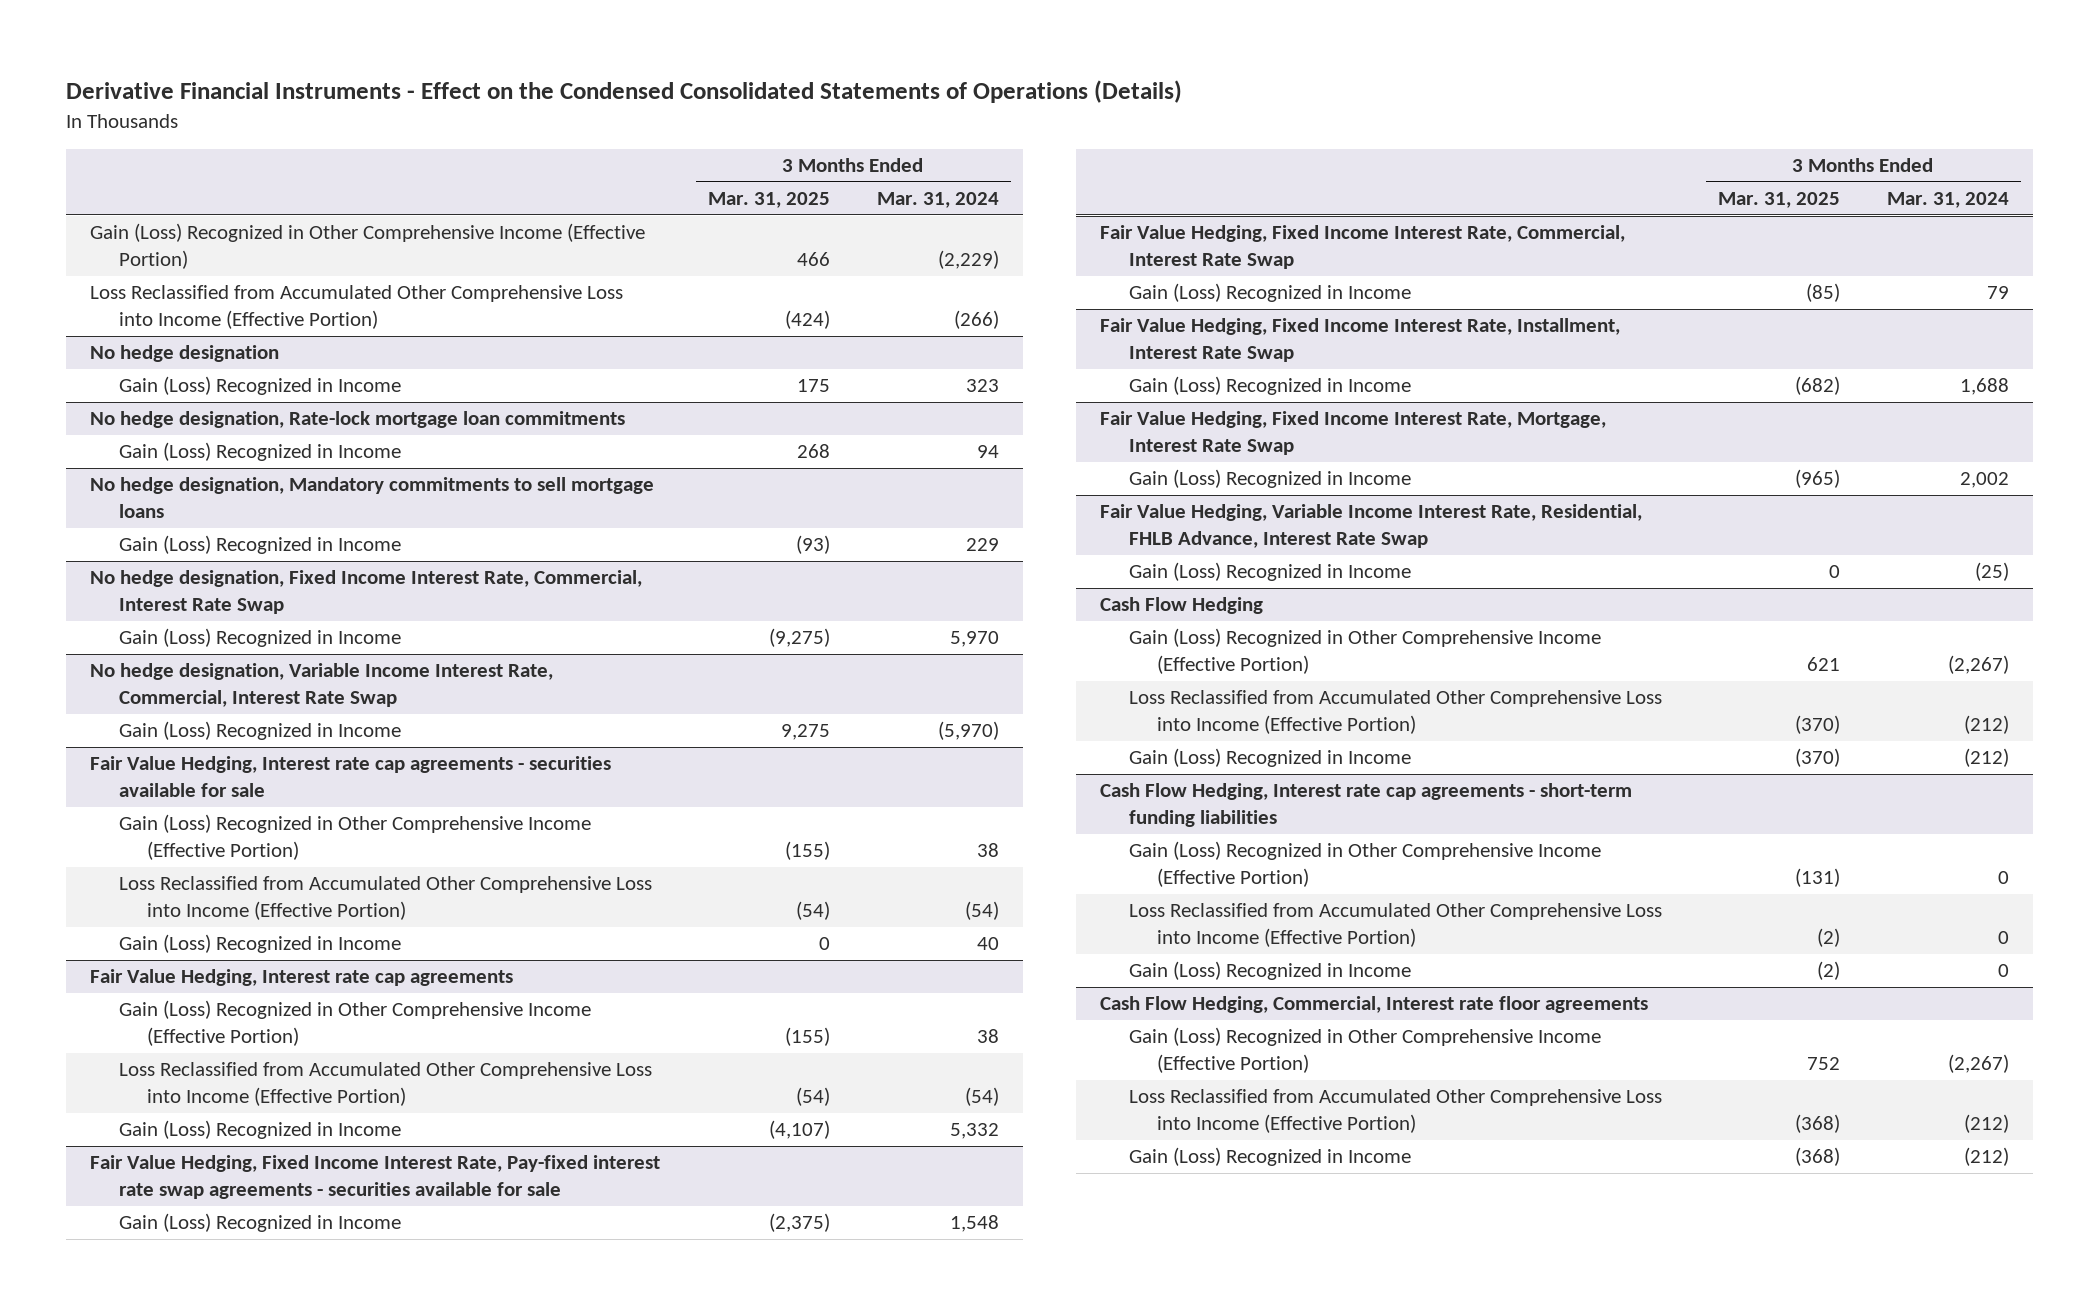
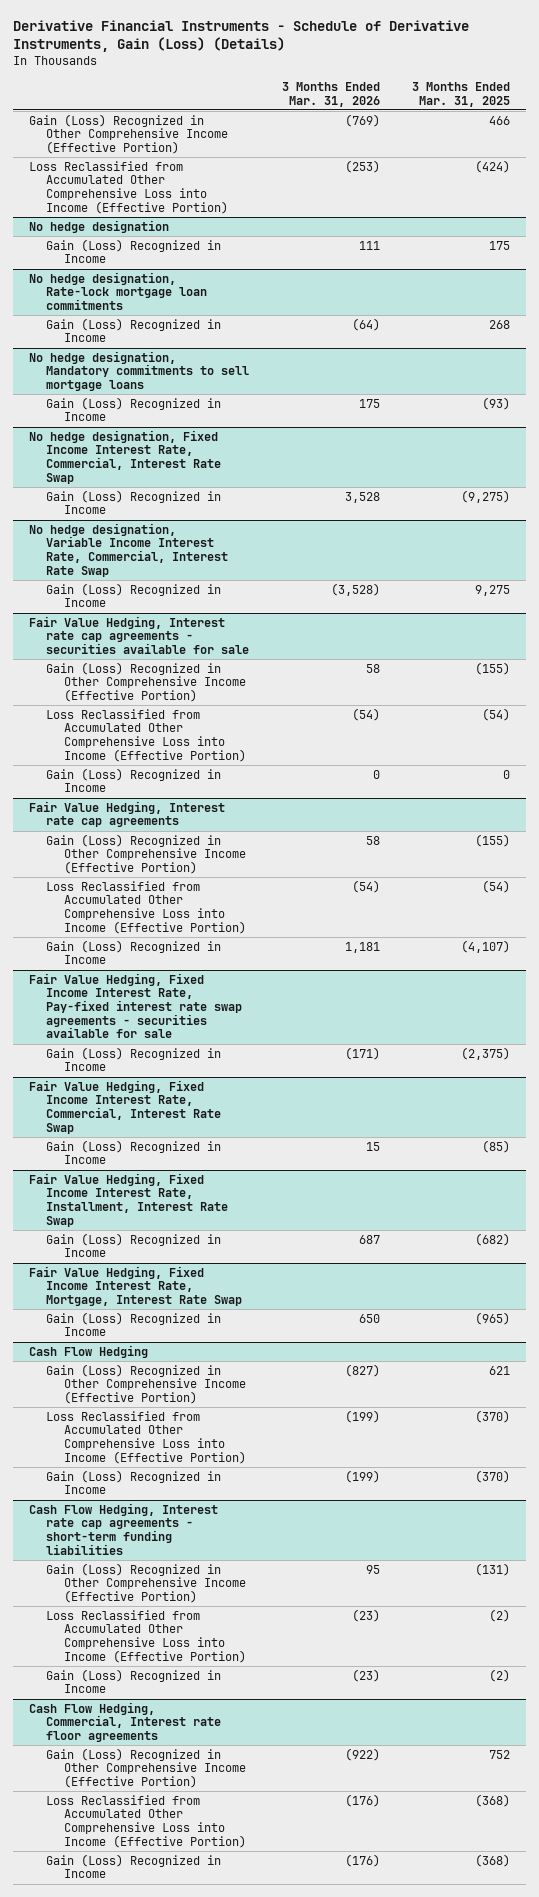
- Derivative Financial Instruments - Effect on the Condensed Consolidated Statements of Operations (Details)
+ Derivative Financial Instruments - Schedule of Derivative Instruments, Gain (Loss) (Details)
- | 3 Months Ended Mar. 31, 2025 | 3 Months Ended Mar. 31, 2024
+ | 3 Months Ended Mar. 31, 2026 | 3 Months Ended Mar. 31, 2025
- Fair Value Hedging, Variable Income Interest Rate, Residential, FHLB Advance, Interest Rate Swap
- Gain (Loss) Recognized in Income | 0 | (25)

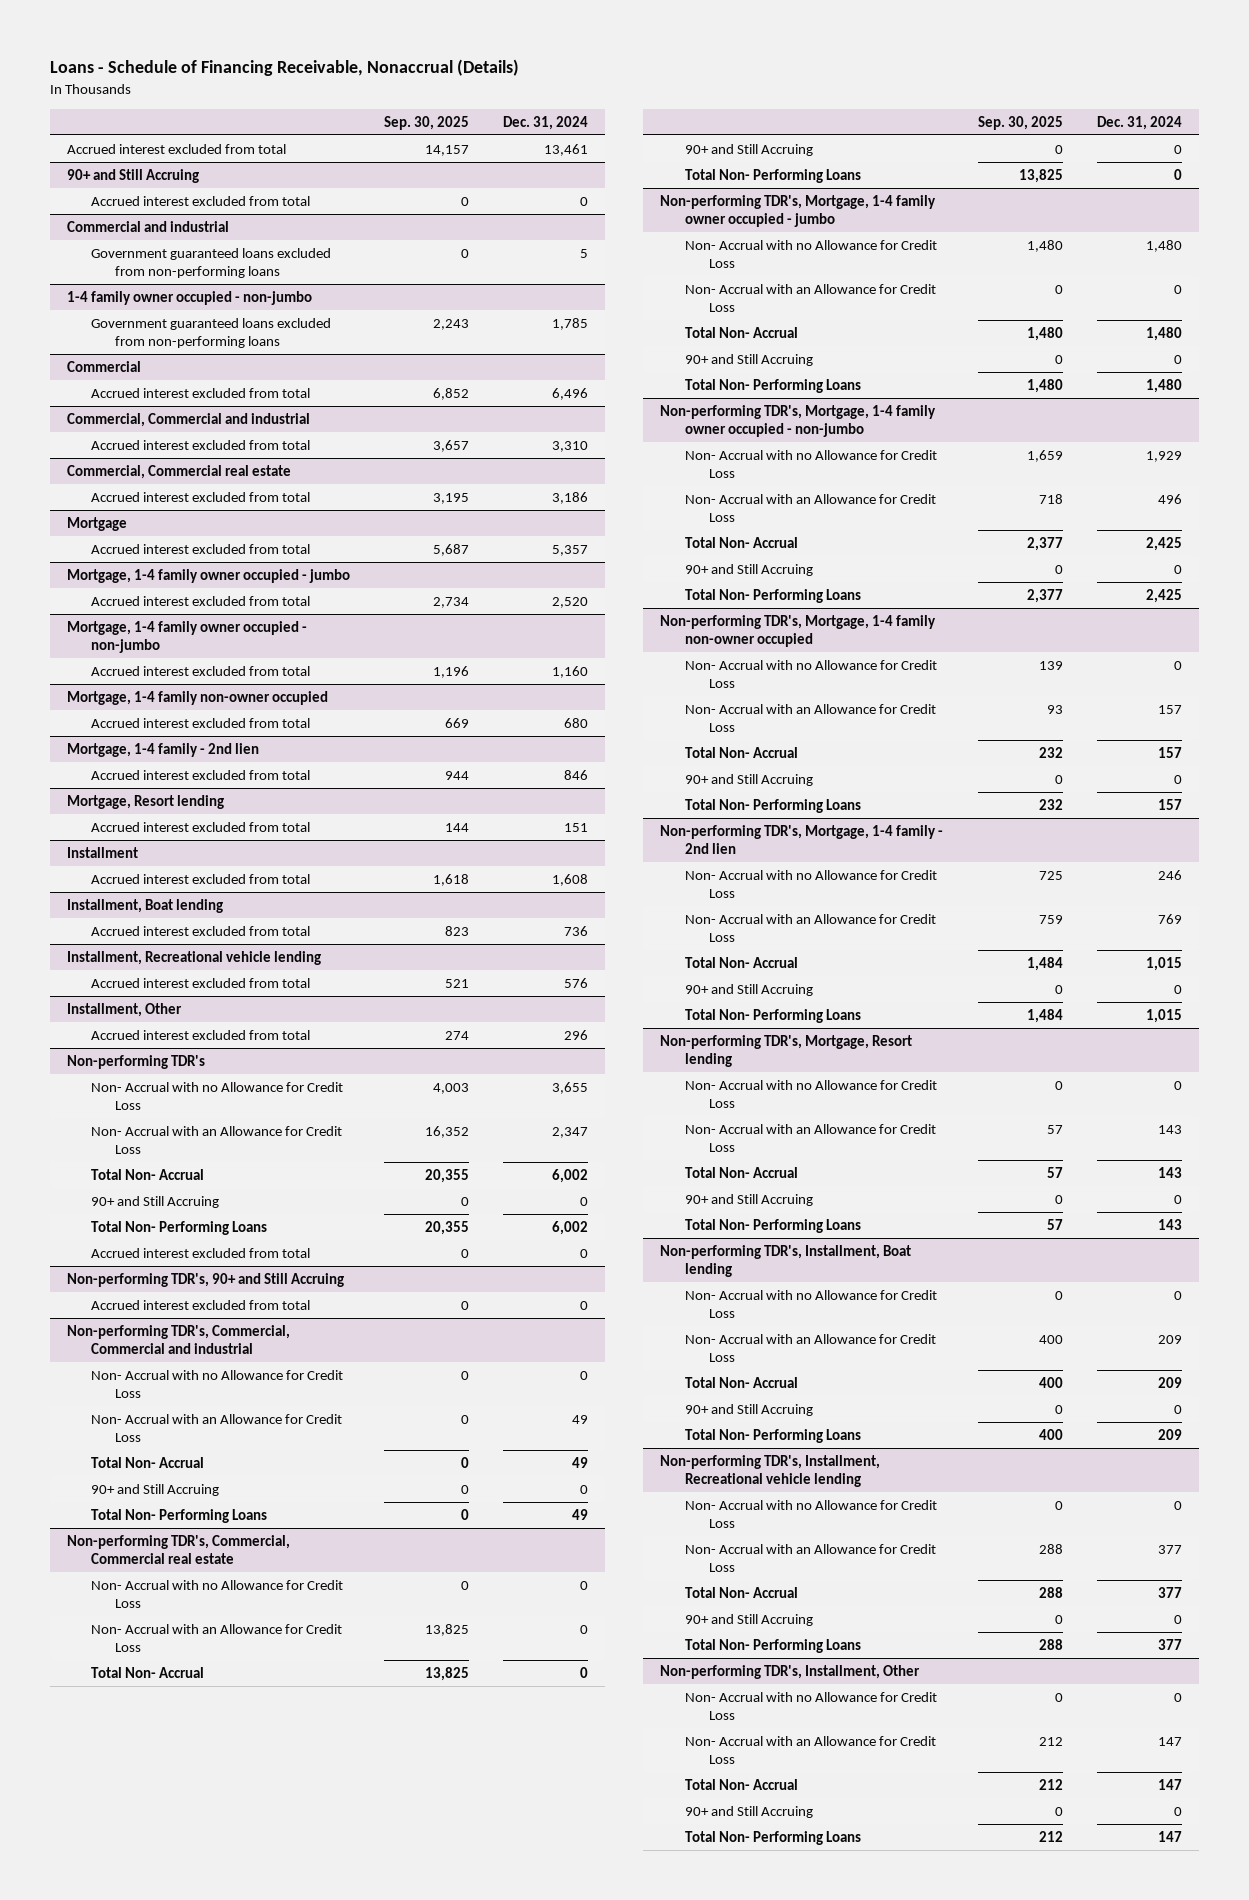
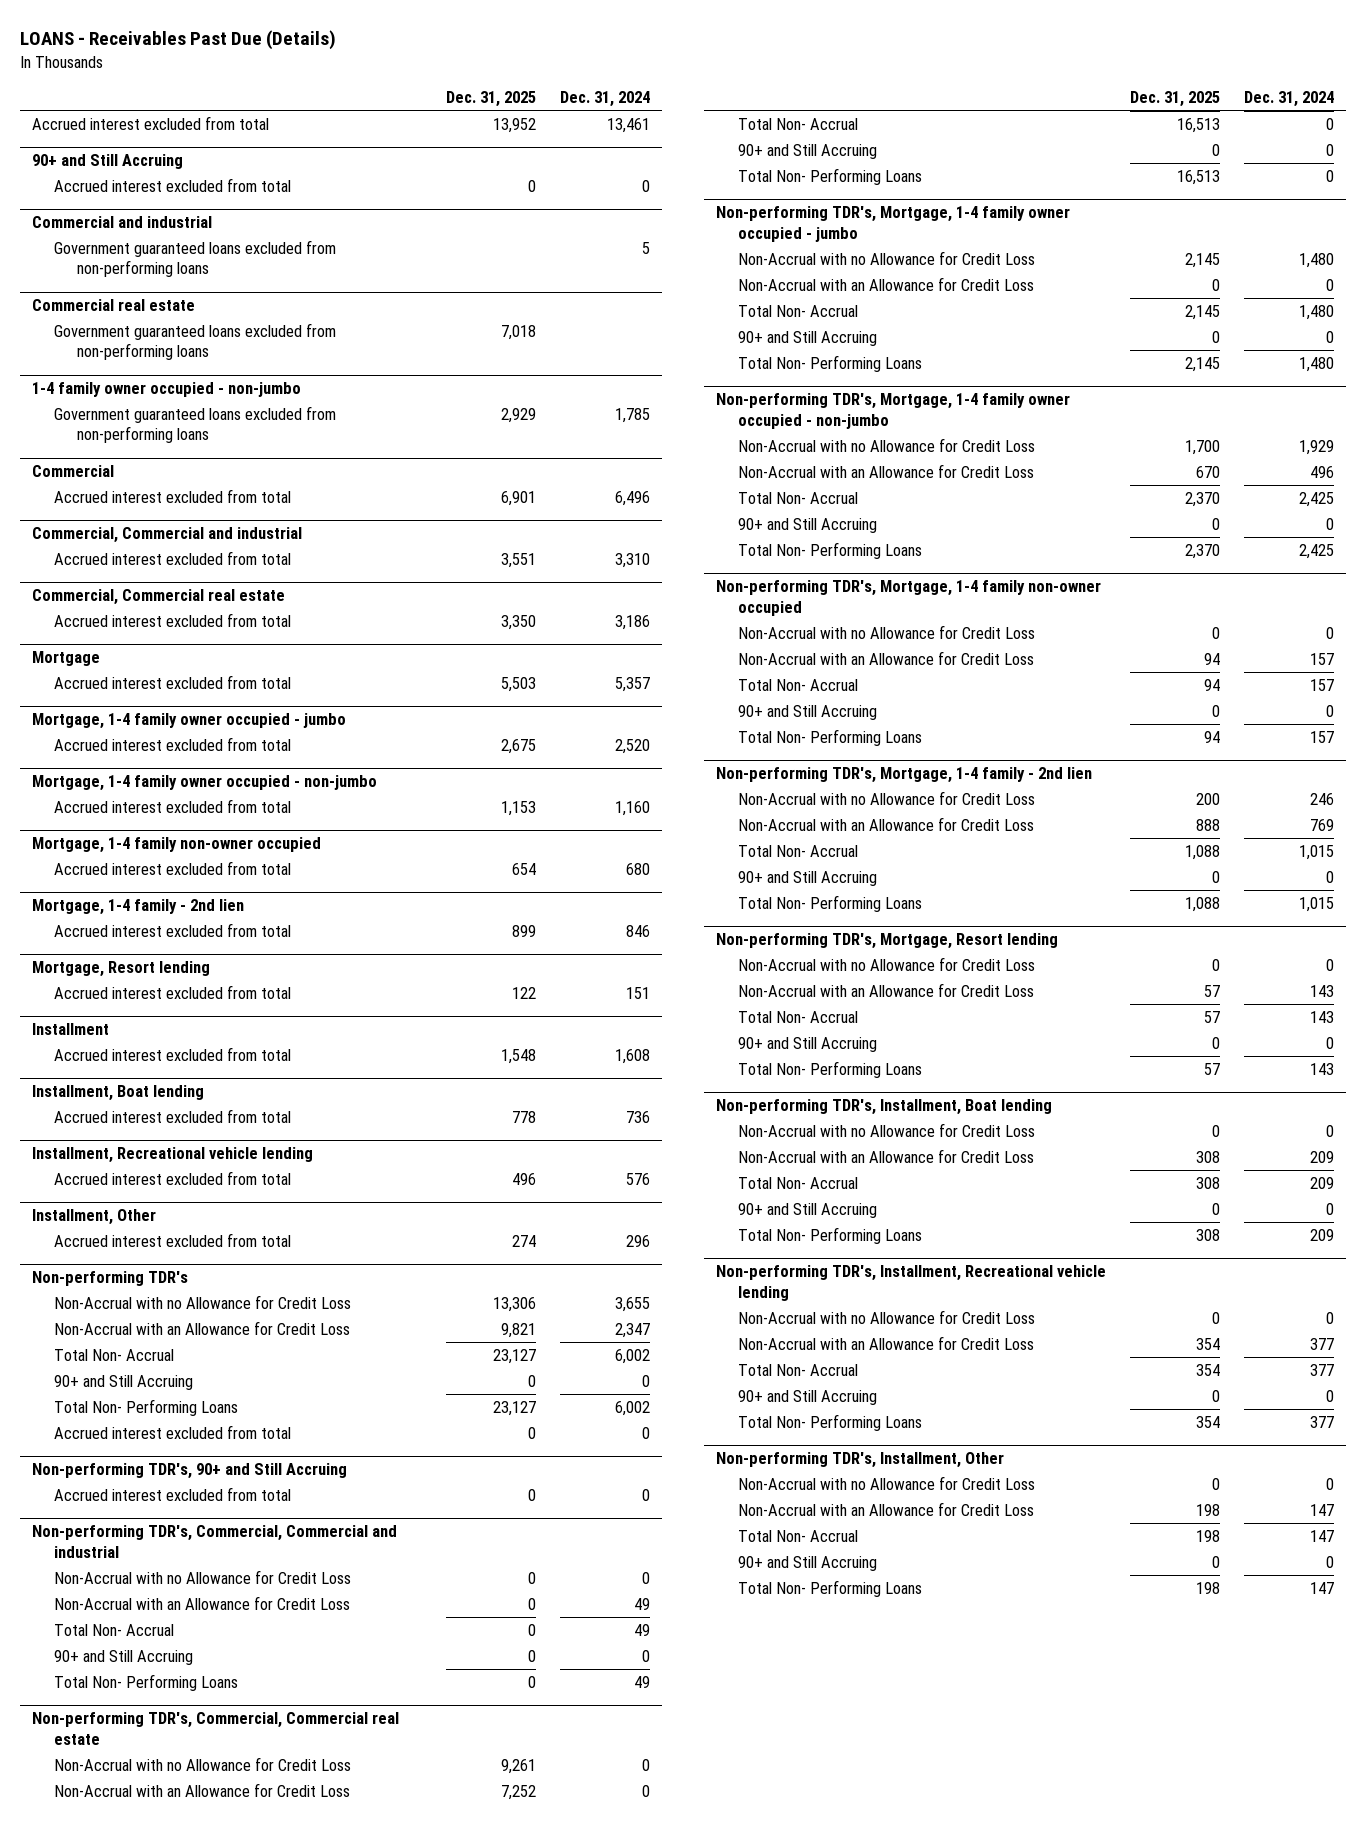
- Loans - Schedule of Financing Receivable, Nonaccrual (Details)
+ LOANS - Receivables Past Due (Details)
- | Sep. 30, 2025 | Dec. 31, 2024
+ | Dec. 31, 2025 | Dec. 31, 2024
+ Commercial real estate
+ Government guaranteed loans excluded from non-performing loans | 7,018 |
@ Non-performing TDR's
- Non- Accrual with no Allowance for Credit Loss | 4,003 | 3,655
- Non- Accrual with an Allowance for Credit Loss | 16,352 | 2,347
+ Non-Accrual with no Allowance for Credit Loss | 13,306 | 3,655
+ Non-Accrual with an Allowance for Credit Loss | 9,821 | 2,347
@ Non-performing TDR's, Commercial, Commercial and industrial
- Non- Accrual with no Allowance for Credit Loss | 0 | 0
- Non- Accrual with an Allowance for Credit Loss | 0 | 49
+ Non-Accrual with no Allowance for Credit Loss | 0 | 0
+ Non-Accrual with an Allowance for Credit Loss | 0 | 49
@ Non-performing TDR's, Commercial, Commercial real estate
- Non- Accrual with no Allowance for Credit Loss | 0 | 0
- Non- Accrual with an Allowance for Credit Loss | 13,825 | 0
+ Non-Accrual with no Allowance for Credit Loss | 9,261 | 0
+ Non-Accrual with an Allowance for Credit Loss | 7,252 | 0
@ Non-performing TDR's, Mortgage, 1-4 family owner occupied - jumbo
- Non- Accrual with no Allowance for Credit Loss | 1,480 | 1,480
- Non- Accrual with an Allowance for Credit Loss | 0 | 0
+ Non-Accrual with no Allowance for Credit Loss | 2,145 | 1,480
+ Non-Accrual with an Allowance for Credit Loss | 0 | 0
@ Non-performing TDR's, Mortgage, 1-4 family owner occupied - non-jumbo
- Non- Accrual with no Allowance for Credit Loss | 1,659 | 1,929
- Non- Accrual with an Allowance for Credit Loss | 718 | 496
+ Non-Accrual with no Allowance for Credit Loss | 1,700 | 1,929
+ Non-Accrual with an Allowance for Credit Loss | 670 | 496
@ Non-performing TDR's, Mortgage, 1-4 family non-owner occupied
- Non- Accrual with no Allowance for Credit Loss | 139 | 0
- Non- Accrual with an Allowance for Credit Loss | 93 | 157
+ Non-Accrual with no Allowance for Credit Loss | 0 | 0
+ Non-Accrual with an Allowance for Credit Loss | 94 | 157
@ Non-performing TDR's, Mortgage, 1-4 family - 2nd lien
- Non- Accrual with no Allowance for Credit Loss | 725 | 246
- Non- Accrual with an Allowance for Credit Loss | 759 | 769
+ Non-Accrual with no Allowance for Credit Loss | 200 | 246
+ Non-Accrual with an Allowance for Credit Loss | 888 | 769
@ Non-performing TDR's, Mortgage, Resort lending
- Non- Accrual with no Allowance for Credit Loss | 0 | 0
- Non- Accrual with an Allowance for Credit Loss | 57 | 143
+ Non-Accrual with no Allowance for Credit Loss | 0 | 0
+ Non-Accrual with an Allowance for Credit Loss | 57 | 143
@ Non-performing TDR's, Installment, Boat lending
- Non- Accrual with no Allowance for Credit Loss | 0 | 0
- Non- Accrual with an Allowance for Credit Loss | 400 | 209
+ Non-Accrual with no Allowance for Credit Loss | 0 | 0
+ Non-Accrual with an Allowance for Credit Loss | 308 | 209
@ Non-performing TDR's, Installment, Recreational vehicle lending
- Non- Accrual with no Allowance for Credit Loss | 0 | 0
- Non- Accrual with an Allowance for Credit Loss | 288 | 377
+ Non-Accrual with no Allowance for Credit Loss | 0 | 0
+ Non-Accrual with an Allowance for Credit Loss | 354 | 377
@ Non-performing TDR's, Installment, Other
- Non- Accrual with no Allowance for Credit Loss | 0 | 0
- Non- Accrual with an Allowance for Credit Loss | 212 | 147
+ Non-Accrual with no Allowance for Credit Loss | 0 | 0
+ Non-Accrual with an Allowance for Credit Loss | 198 | 147

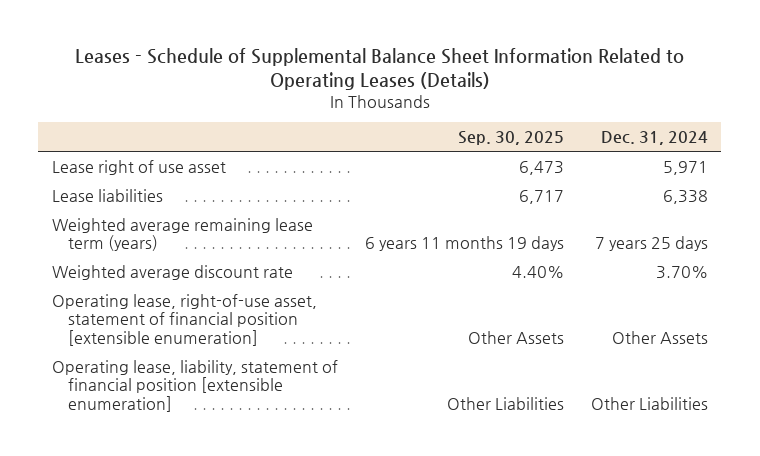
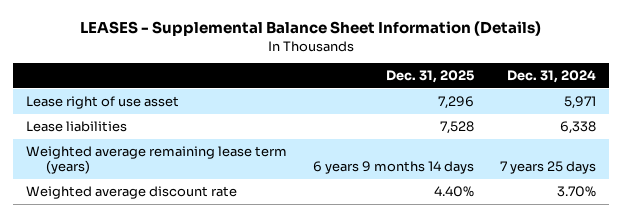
- Leases - Schedule of Supplemental Balance Sheet Information Related to Operating Leases (Details)
+ LEASES - Supplemental Balance Sheet Information (Details)
- | Sep. 30, 2025 | Dec. 31, 2024
+ | Dec. 31, 2025 | Dec. 31, 2024
- Operating lease, right-of-use asset, statement of financial position [extensible enumeration] | Other Assets | Other Assets
- Operating lease, liability, statement of financial position [extensible enumeration] | Other Liabilities | Other Liabilities

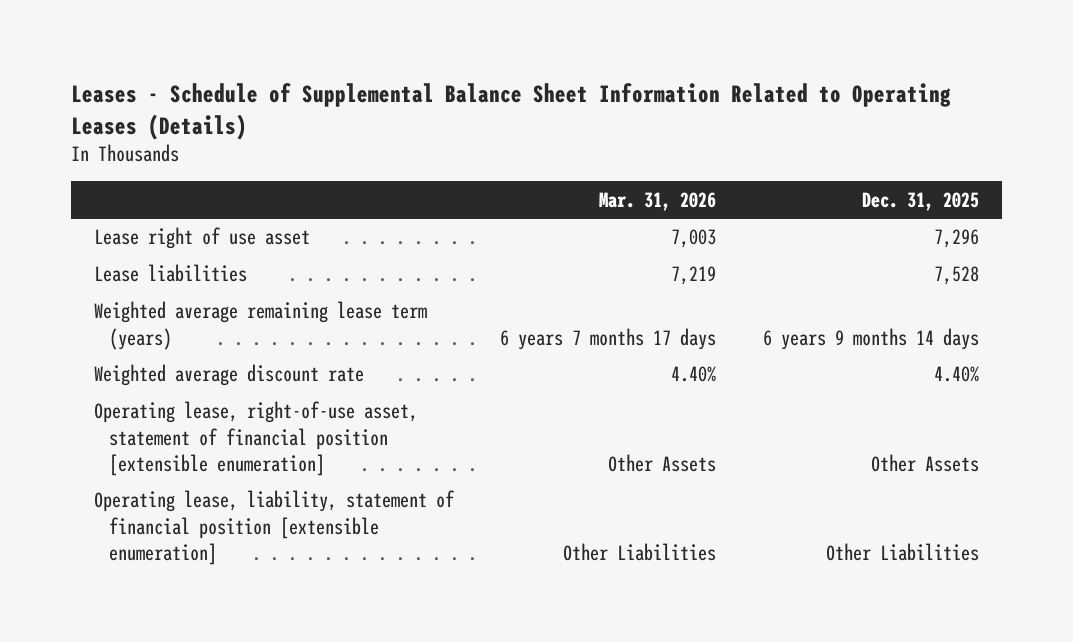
- LEASES - Supplemental Balance Sheet Information (Details)
+ Leases - Schedule of Supplemental Balance Sheet Information Related to Operating Leases (Details)
- | Dec. 31, 2025 | Dec. 31, 2024
+ | Mar. 31, 2026 | Dec. 31, 2025
+ Operating lease, right-of-use asset, statement of financial position [extensible enumeration] | Other Assets | Other Assets
+ Operating lease, liability, statement of financial position [extensible enumeration] | Other Liabilities | Other Liabilities

